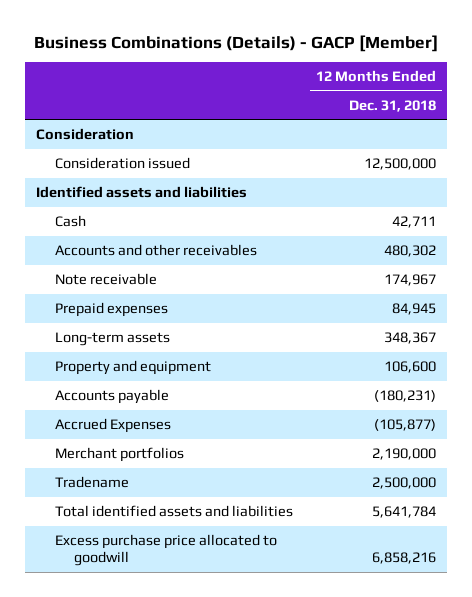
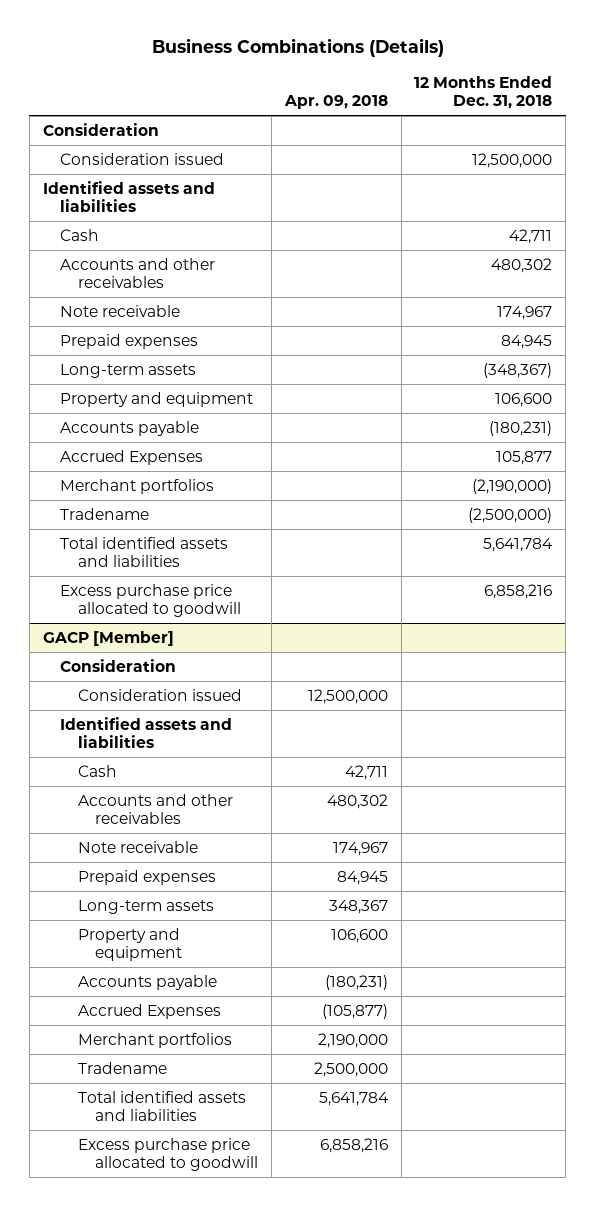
- Business Combinations (Details) - GACP [Member]
+ Business Combinations (Details)
- | 12 Months Ended Dec. 31, 2018
+ | Apr. 09, 2018 | 12 Months Ended Dec. 31, 2018
- Long-term assets | 348,367
+ Long-term assets | | (348,367)
- Accrued Expenses | (105,877)
- Merchant portfolios | 2,190,000
- Tradename | 2,500,000
+ Accrued Expenses | | 105,877
+ Merchant portfolios | | (2,190,000)
+ Tradename | | (2,500,000)
+ GACP [Member]
+ Consideration
+ Consideration issued | 12,500,000 |
+ Identified assets and liabilities
+ Cash | 42,711 |
+ Accounts and other receivables | 480,302 |
+ Note receivable | 174,967 |
+ Prepaid expenses | 84,945 |
+ Long-term assets | 348,367 |
+ Property and equipment | 106,600 |
+ Accounts payable | (180,231) |
+ Accrued Expenses | (105,877) |
+ Merchant portfolios | 2,190,000 |
+ Tradename | 2,500,000 |
+ Total identified assets and liabilities | 5,641,784 |
+ Excess purchase price allocated to goodwill | 6,858,216 |

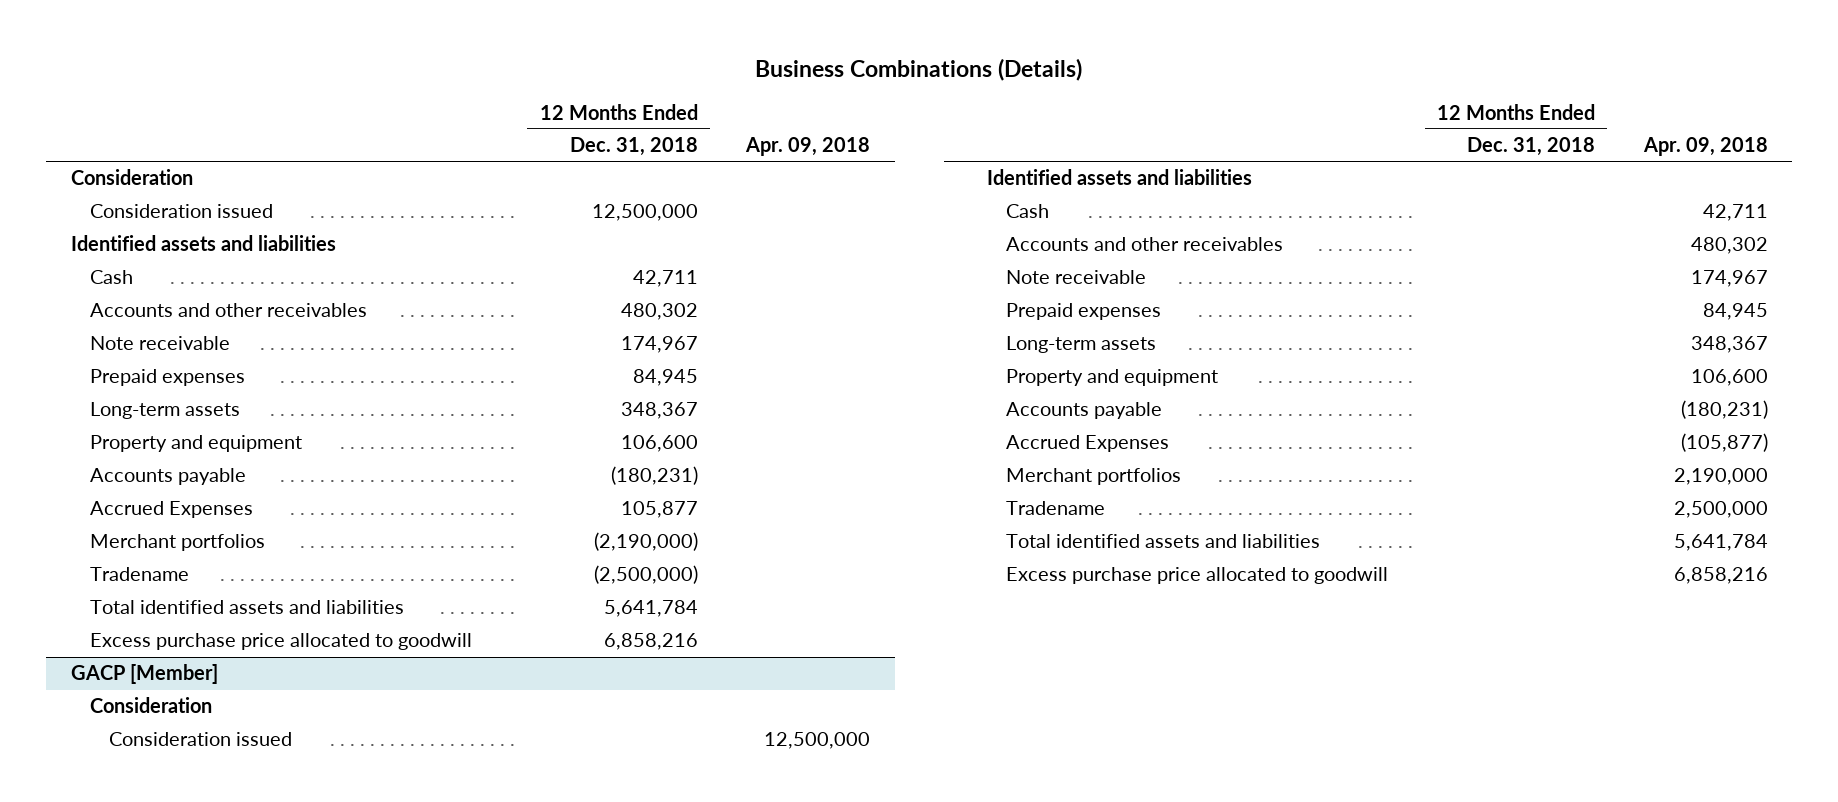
- | Apr. 09, 2018 | 12 Months Ended Dec. 31, 2018
+ | 12 Months Ended Dec. 31, 2018 | Apr. 09, 2018
- Long-term assets | | (348,367)
+ Long-term assets | 348,367 |

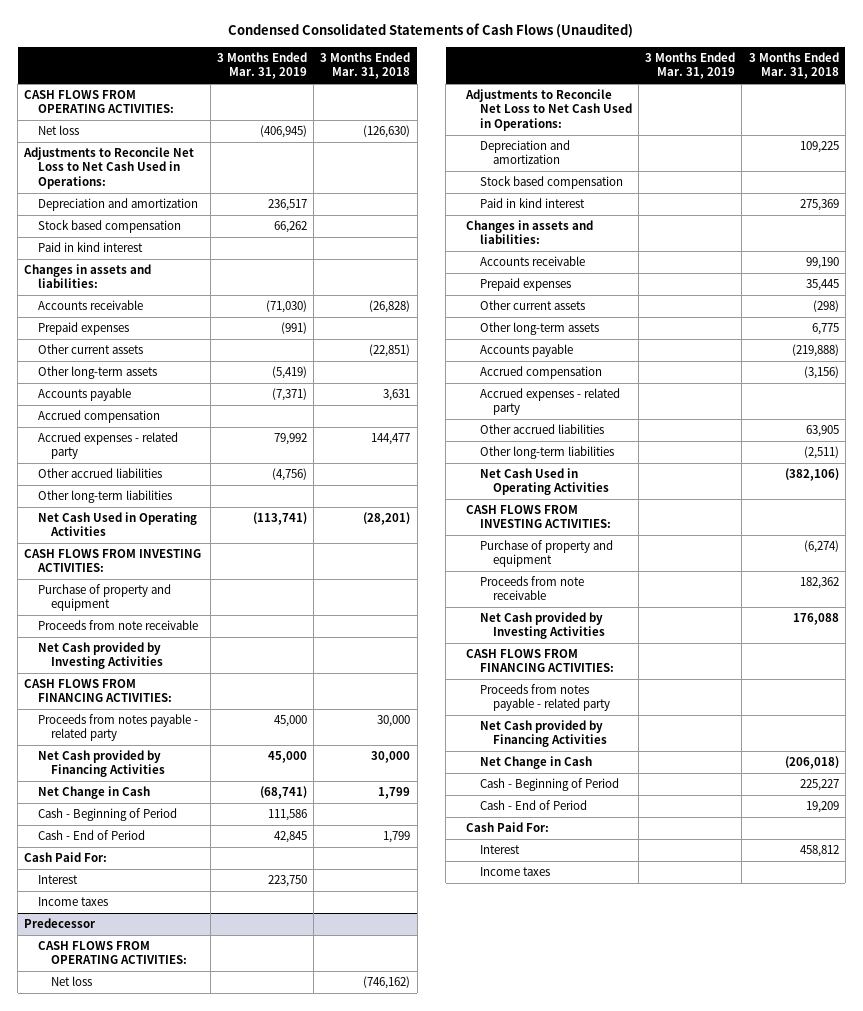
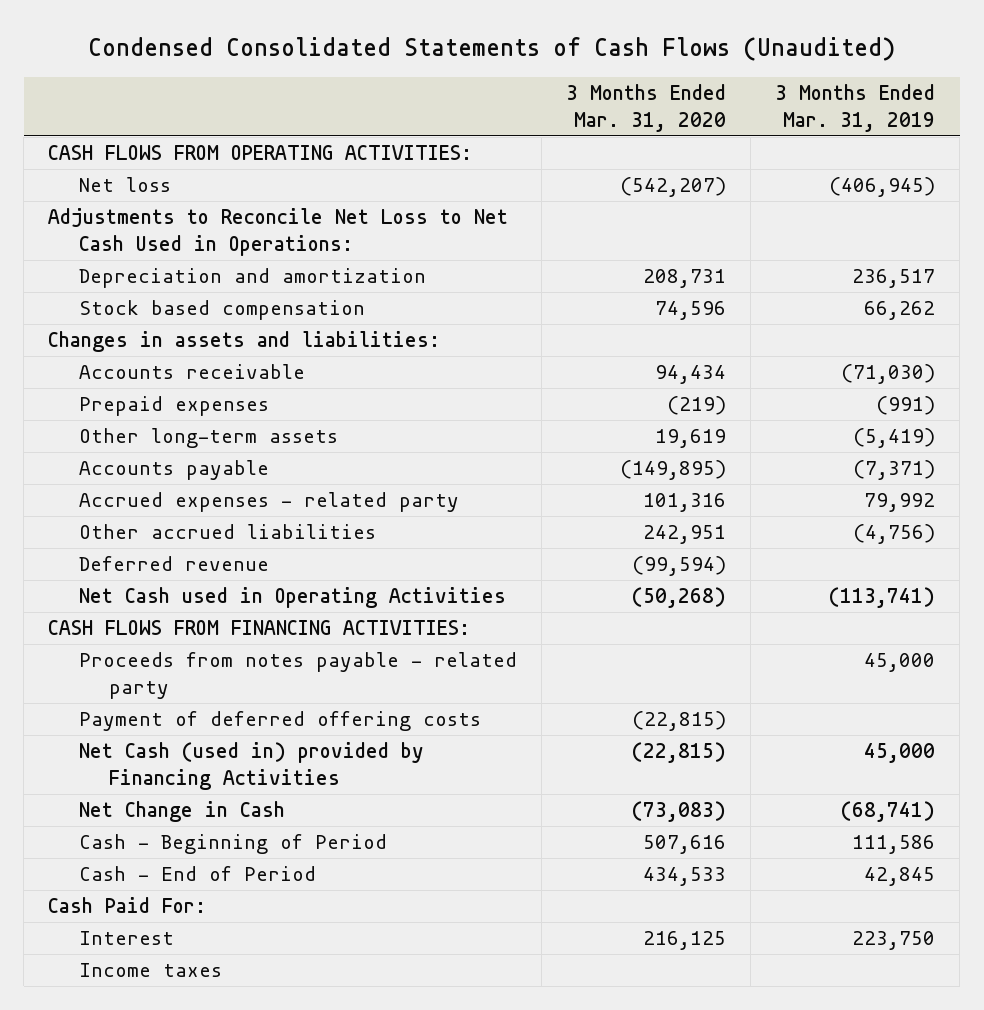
- | 3 Months Ended Mar. 31, 2019 | 3 Months Ended Mar. 31, 2018
+ | 3 Months Ended Mar. 31, 2020 | 3 Months Ended Mar. 31, 2019
- Paid in kind interest
- Other current assets | | (22,851)
- Accrued compensation
- Other long-term liabilities
- Net Cash Used in Operating Activities | (113,741) | (28,201)
- CASH FLOWS FROM INVESTING ACTIVITIES:
- Purchase of property and equipment
- Proceeds from note receivable
- Net Cash provided by Investing Activities
+ Deferred revenue | (99,594) |
+ Net Cash used in Operating Activities | (50,268) | (113,741)
- Net Cash provided by Financing Activities | 45,000 | 30,000
+ Payment of deferred offering costs | (22,815) |
+ Net Cash (used in) provided by Financing Activities | (22,815) | 45,000
- Predecessor
- CASH FLOWS FROM OPERATING ACTIVITIES:
- Net loss | | (746,162)
- Adjustments to Reconcile Net Loss to Net Cash Used in Operations:
- Depreciation and amortization | | 109,225
- Stock based compensation
- Paid in kind interest | | 275,369
- Changes in assets and liabilities:
- Accounts receivable | | 99,190
- Prepaid expenses | | 35,445
- Other current assets | | (298)
- Other long-term assets | | 6,775
- Accounts payable | | (219,888)
- Accrued compensation | | (3,156)
- Accrued expenses - related party
- Other accrued liabilities | | 63,905
- Other long-term liabilities | | (2,511)
- Net Cash Used in Operating Activities | | (382,106)
- CASH FLOWS FROM INVESTING ACTIVITIES:
- Purchase of property and equipment | | (6,274)
- Proceeds from note receivable | | 182,362
- Net Cash provided by Investing Activities | | 176,088
- CASH FLOWS FROM FINANCING ACTIVITIES:
- Proceeds from notes payable - related party
- Net Cash provided by Financing Activities
- Net Change in Cash | | (206,018)
- Cash - Beginning of Period | | 225,227
- Cash - End of Period | | 19,209
- Cash Paid For:
- Interest | | 458,812
- Income taxes

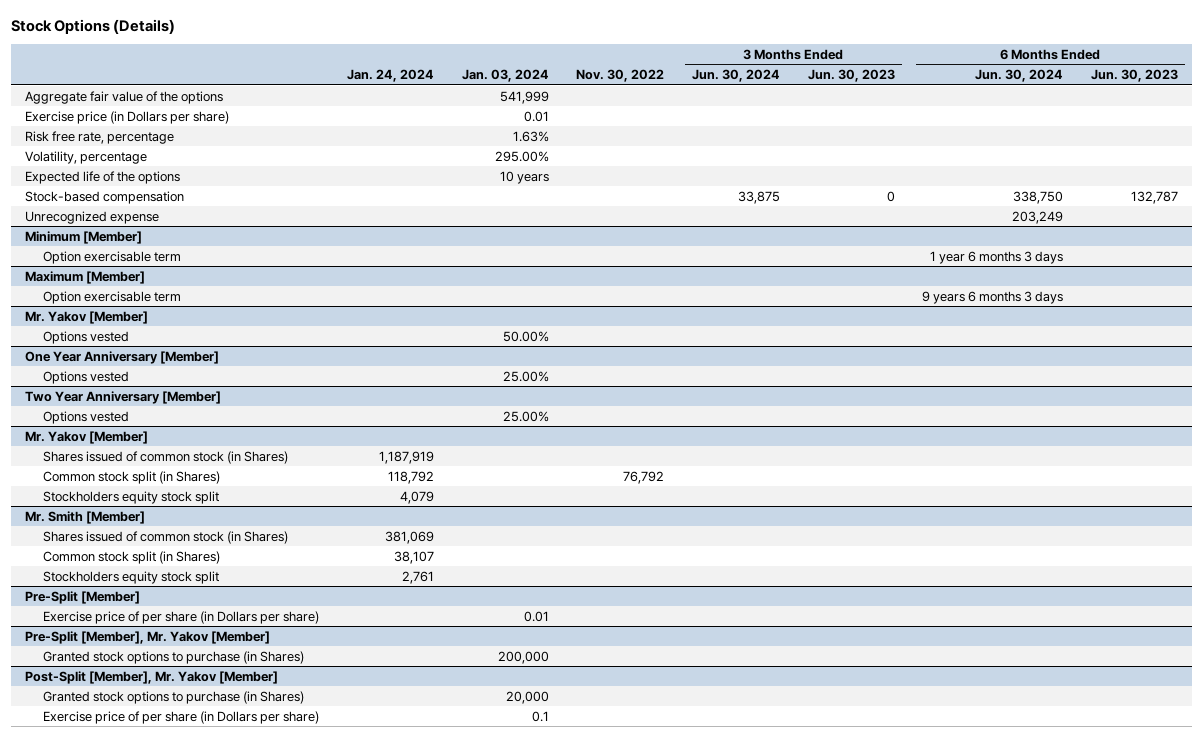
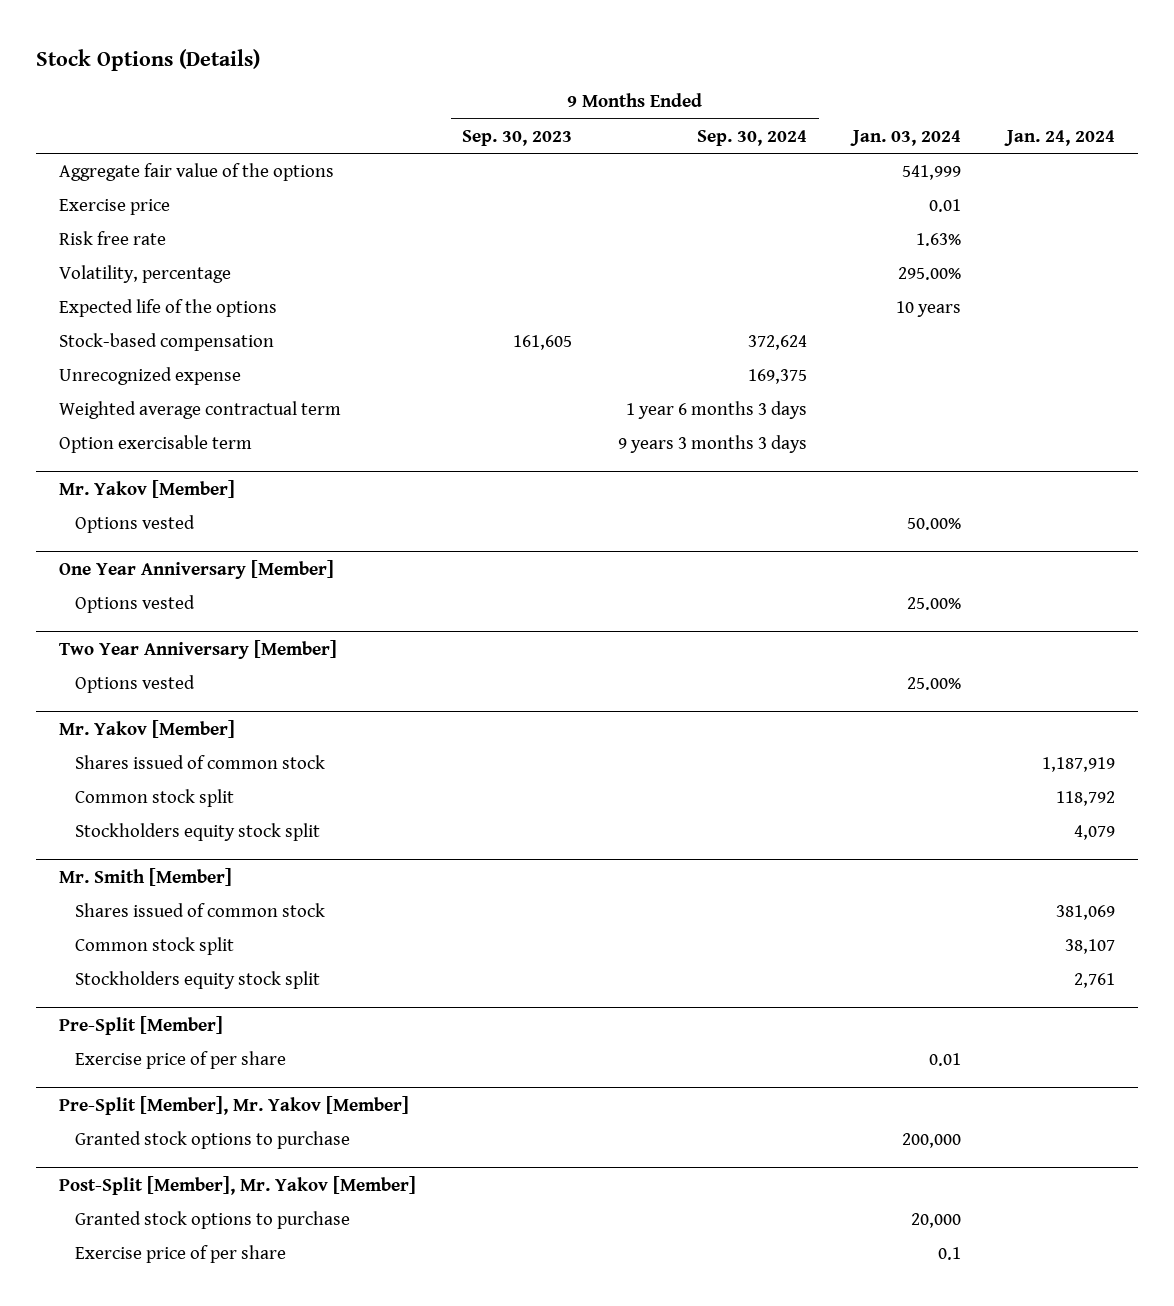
- | Jan. 24, 2024 | Jan. 03, 2024 | Nov. 30, 2022 | 3 Months Ended Jun. 30, 2024 | 3 Months Ended Jun. 30, 2023 | 6 Months Ended Jun. 30, 2024 | 6 Months Ended Jun. 30, 2023
+ | 9 Months Ended Sep. 30, 2023 | 9 Months Ended Sep. 30, 2024 | Jan. 03, 2024 | Jan. 24, 2024
- Exercise price (in Dollars per share) | | 0.01 | | | | |
- Risk free rate, percentage | | 1.63% | | | | |
+ Exercise price | | | 0.01 |
+ Risk free rate | | | 1.63% |
- Minimum [Member]
- Option exercisable term | | | | | | 1 year 6 months 3 days |
- Maximum [Member]
- Option exercisable term | | | | | | 9 years 6 months 3 days |
+ Weighted average contractual term | | 1 year 6 months 3 days | |
+ Option exercisable term | | 9 years 3 months 3 days | |
@ Mr. Yakov [Member]
- Shares issued of common stock (in Shares) | 1,187,919 | | | | | |
- Common stock split (in Shares) | 118,792 | | 76,792 | | | |
+ Shares issued of common stock | | | | 1,187,919
+ Common stock split | | | | 118,792
@ Mr. Smith [Member]
- Shares issued of common stock (in Shares) | 381,069 | | | | | |
- Common stock split (in Shares) | 38,107 | | | | | |
+ Shares issued of common stock | | | | 381,069
+ Common stock split | | | | 38,107
@ Pre-Split [Member]
- Exercise price of per share (in Dollars per share) | | 0.01 | | | | |
+ Exercise price of per share | | | 0.01 |
@ Pre-Split [Member], Mr. Yakov [Member]
- Granted stock options to purchase (in Shares) | | 200,000 | | | | |
+ Granted stock options to purchase | | | 200,000 |
@ Post-Split [Member], Mr. Yakov [Member]
- Granted stock options to purchase (in Shares) | | 20,000 | | | | |
- Exercise price of per share (in Dollars per share) | | 0.1 | | | | |
+ Granted stock options to purchase | | | 20,000 |
+ Exercise price of per share | | | 0.1 |

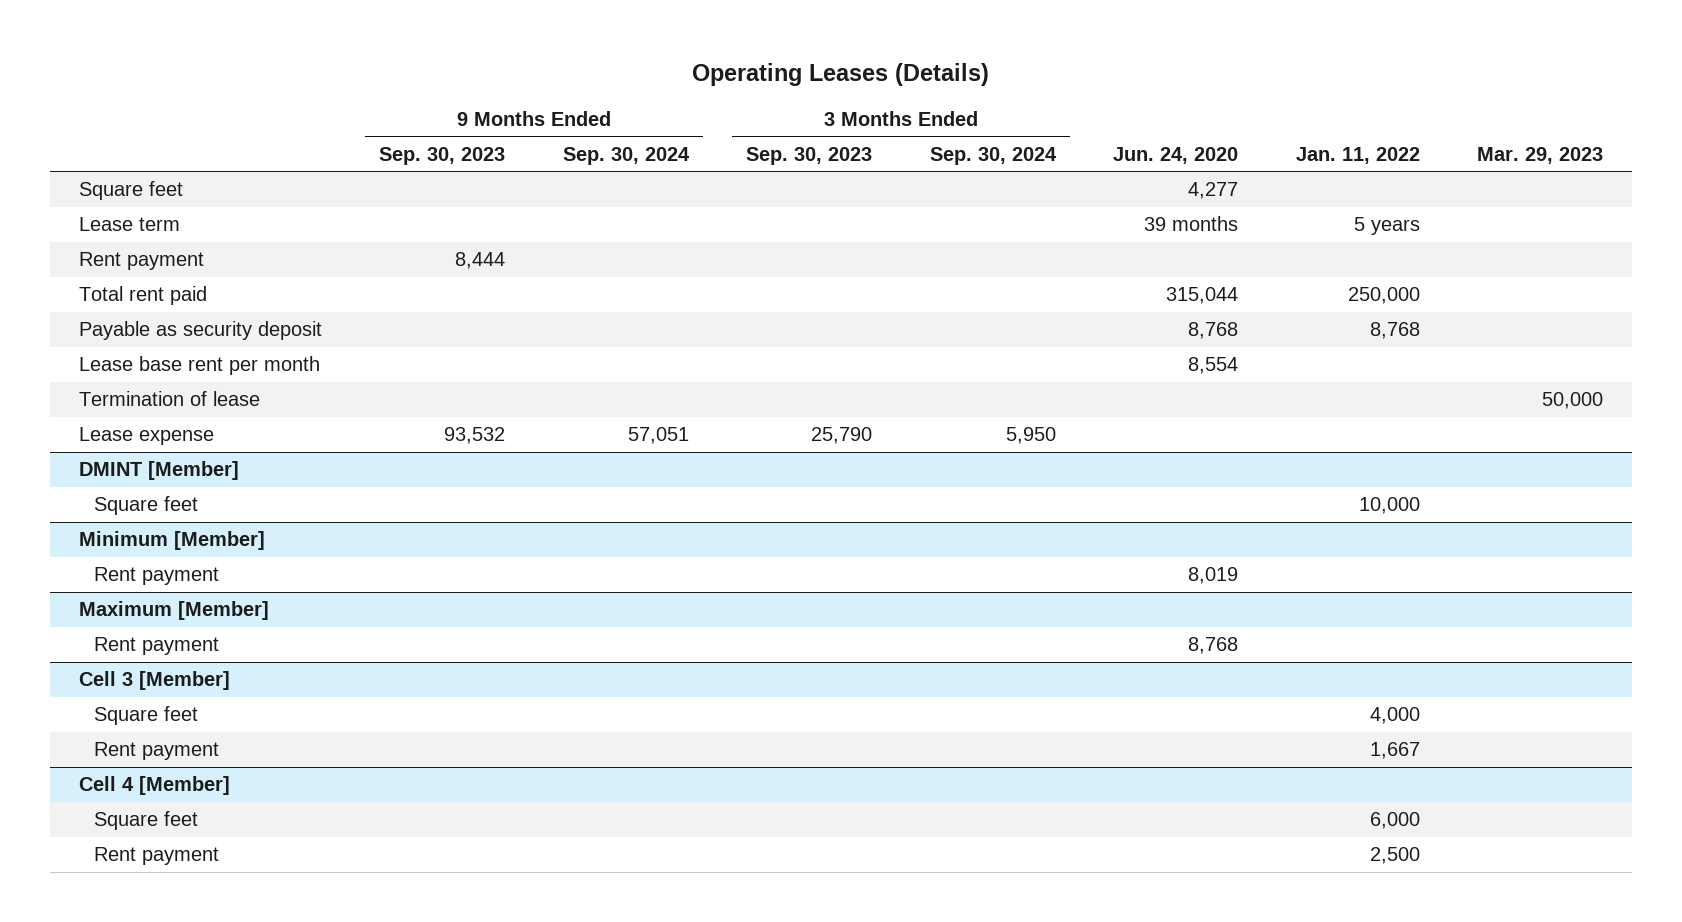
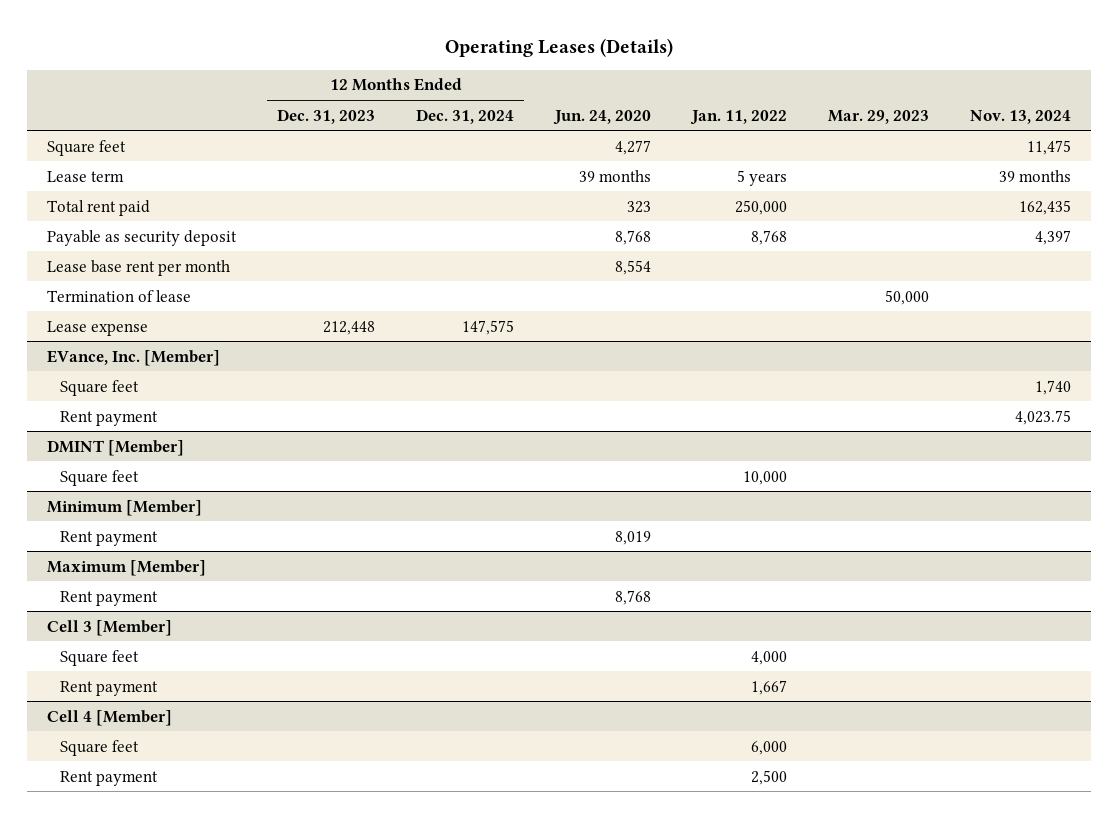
- | 9 Months Ended Sep. 30, 2023 | 9 Months Ended Sep. 30, 2024 | 3 Months Ended Sep. 30, 2023 | 3 Months Ended Sep. 30, 2024 | Jun. 24, 2020 | Jan. 11, 2022 | Mar. 29, 2023
+ | 12 Months Ended Dec. 31, 2023 | 12 Months Ended Dec. 31, 2024 | Jun. 24, 2020 | Jan. 11, 2022 | Mar. 29, 2023 | Nov. 13, 2024
- Rent payment | 8,444 | | | | | |
- Total rent paid | | | | | 315,044 | 250,000 |
+ Total rent paid | | | 323 | 250,000 | | 162,435
+ EVance, Inc. [Member]
+ Square feet | | | | | | 1,740
+ Rent payment | | | | | | 4,023.75

